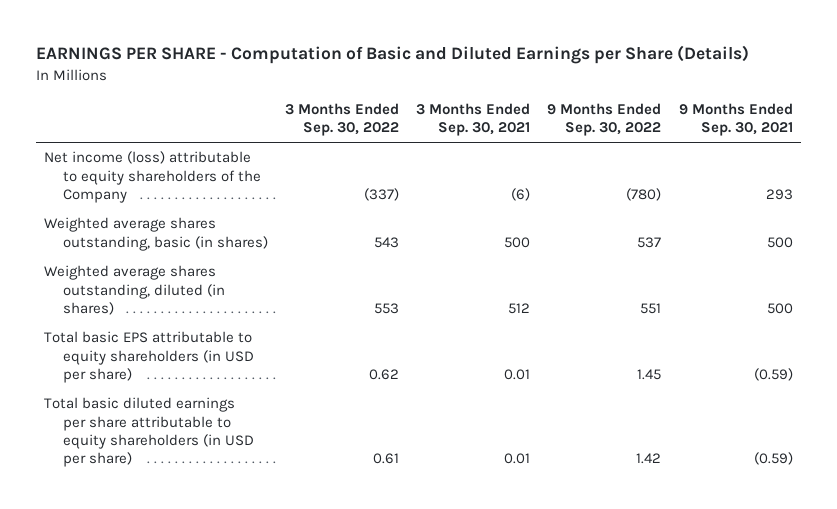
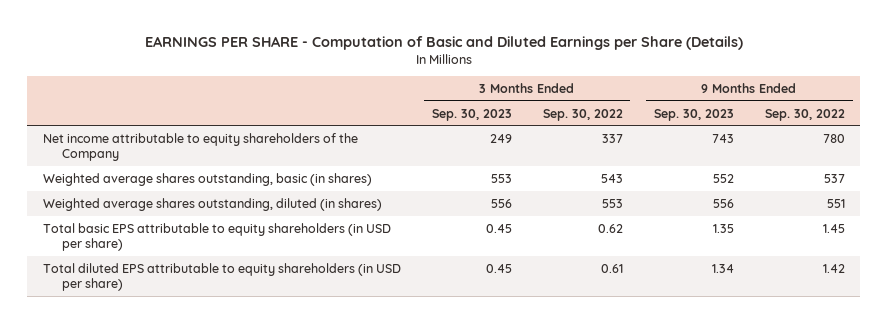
- | 3 Months Ended Sep. 30, 2022 | 3 Months Ended Sep. 30, 2021 | 9 Months Ended Sep. 30, 2022 | 9 Months Ended Sep. 30, 2021
+ | 3 Months Ended Sep. 30, 2023 | 3 Months Ended Sep. 30, 2022 | 9 Months Ended Sep. 30, 2023 | 9 Months Ended Sep. 30, 2022
- Net income (loss) attributable to equity shareholders of the Company | (337) | (6) | (780) | 293
+ Net income attributable to equity shareholders of the Company | 249 | 337 | 743 | 780
- Total basic diluted earnings per share attributable to equity shareholders (in USD per share) | 0.61 | 0.01 | 1.42 | (0.59)
+ Total diluted EPS attributable to equity shareholders (in USD per share) | 0.45 | 0.61 | 1.34 | 1.42

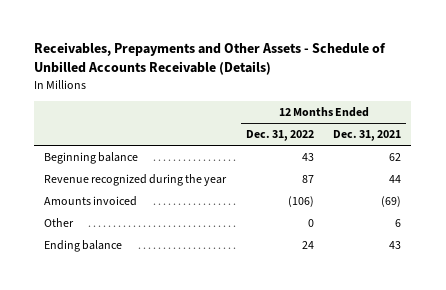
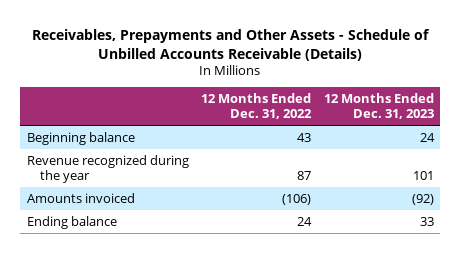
- | 12 Months Ended Dec. 31, 2022 | 12 Months Ended Dec. 31, 2021
+ | 12 Months Ended Dec. 31, 2022 | 12 Months Ended Dec. 31, 2023
- Other | 0 | 6

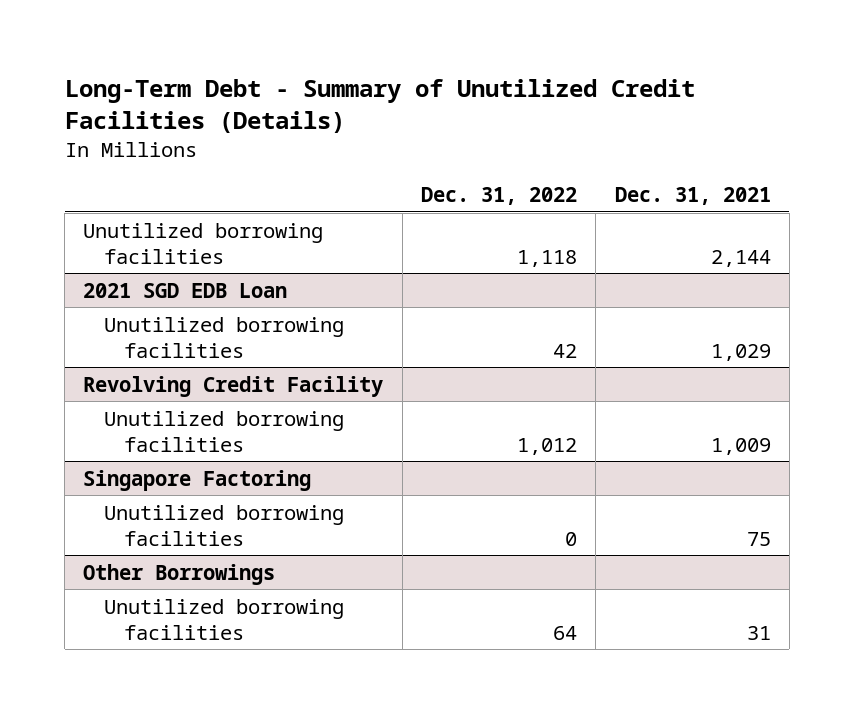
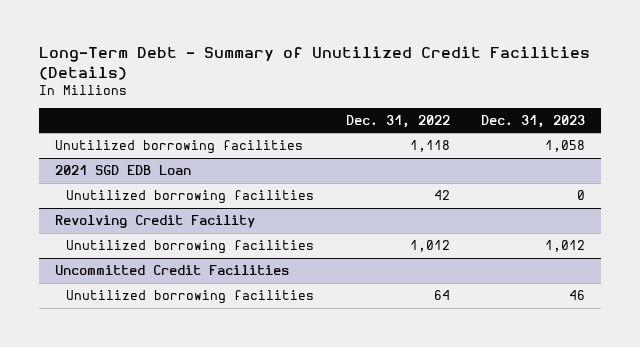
- | Dec. 31, 2022 | Dec. 31, 2021
+ | Dec. 31, 2022 | Dec. 31, 2023
- Singapore Factoring
- Unutilized borrowing facilities | 0 | 75
- Other Borrowings
+ Uncommitted Credit Facilities

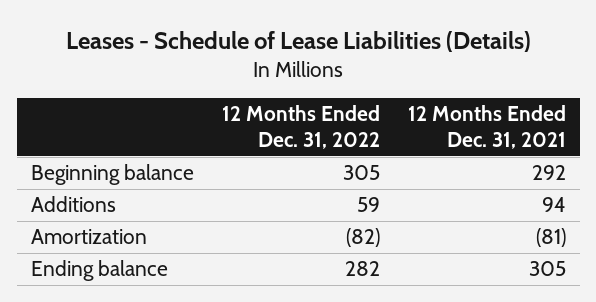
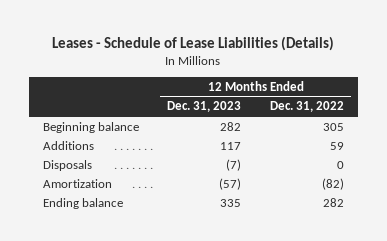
- | 12 Months Ended Dec. 31, 2022 | 12 Months Ended Dec. 31, 2021
+ | 12 Months Ended Dec. 31, 2023 | 12 Months Ended Dec. 31, 2022
+ Disposals | (7) | 0

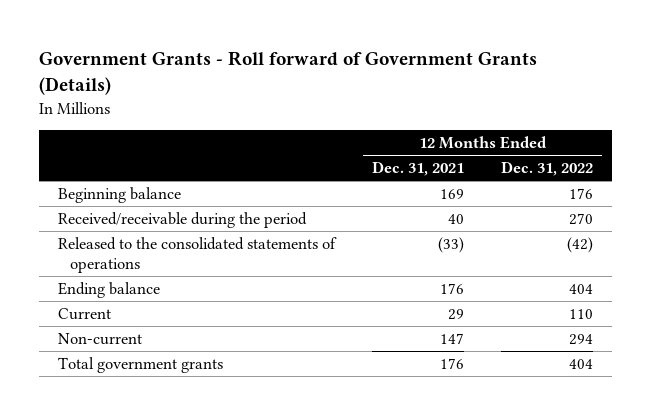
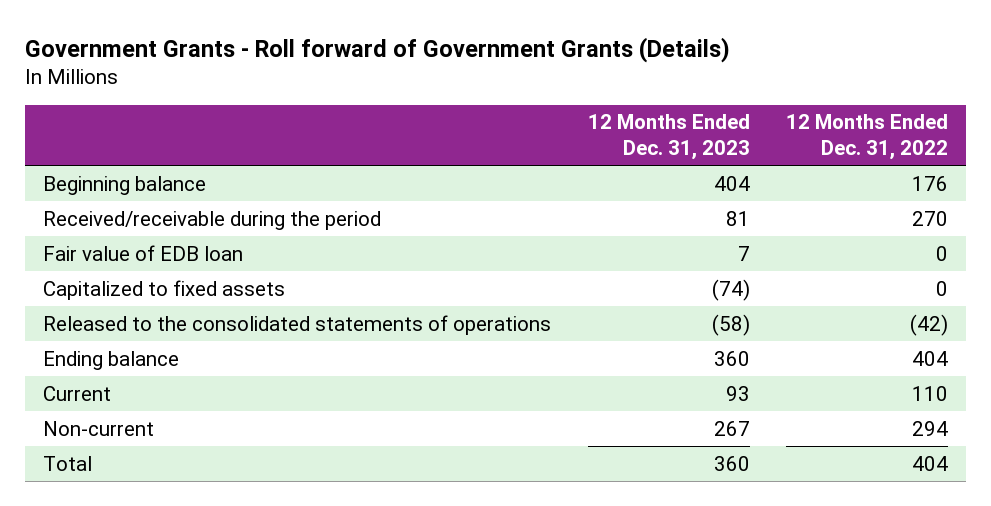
- | 12 Months Ended Dec. 31, 2021 | 12 Months Ended Dec. 31, 2022
+ | 12 Months Ended Dec. 31, 2023 | 12 Months Ended Dec. 31, 2022
+ Fair value of EDB loan | 7 | 0
+ Capitalized to fixed assets | (74) | 0
- Total government grants | 176 | 404
+ Total | 360 | 404

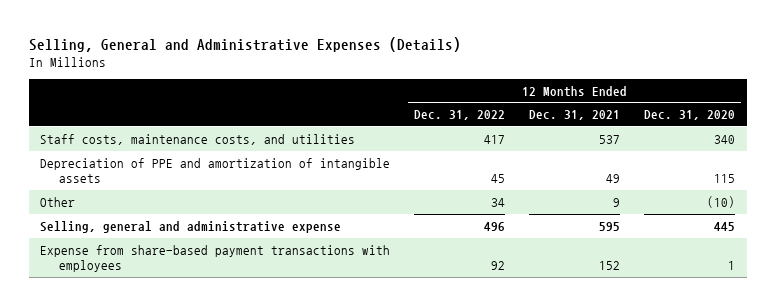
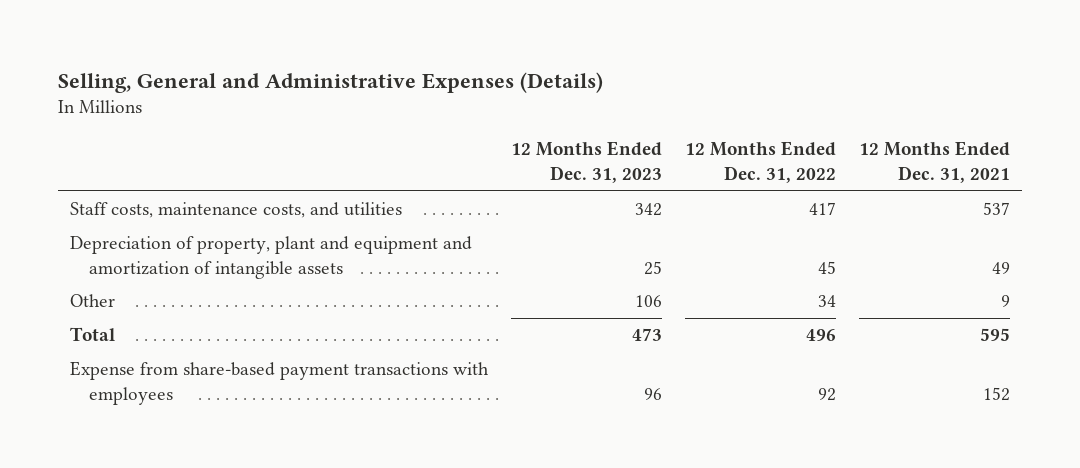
- | 12 Months Ended Dec. 31, 2022 | 12 Months Ended Dec. 31, 2021 | 12 Months Ended Dec. 31, 2020
+ | 12 Months Ended Dec. 31, 2023 | 12 Months Ended Dec. 31, 2022 | 12 Months Ended Dec. 31, 2021
- Depreciation of PPE and amortization of intangible assets | 45 | 49 | 115
+ Depreciation of property, plant and equipment and amortization of intangible assets | 25 | 45 | 49
- Selling, general and administrative expense | 496 | 595 | 445
+ Total | 473 | 496 | 595

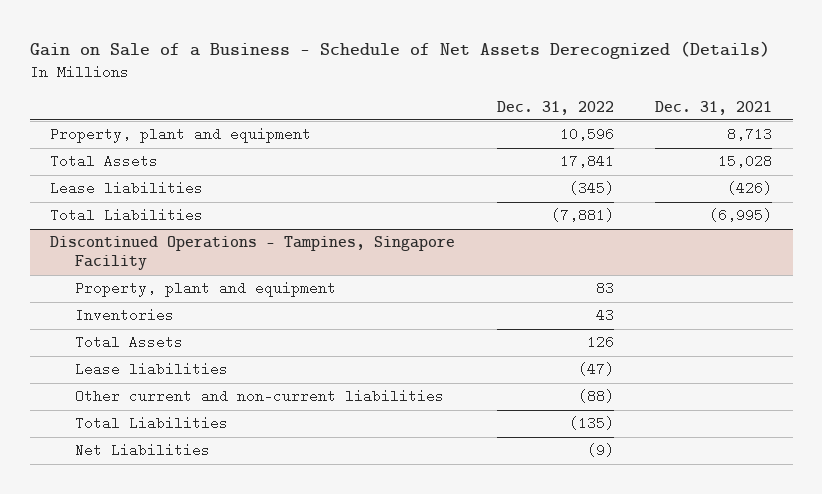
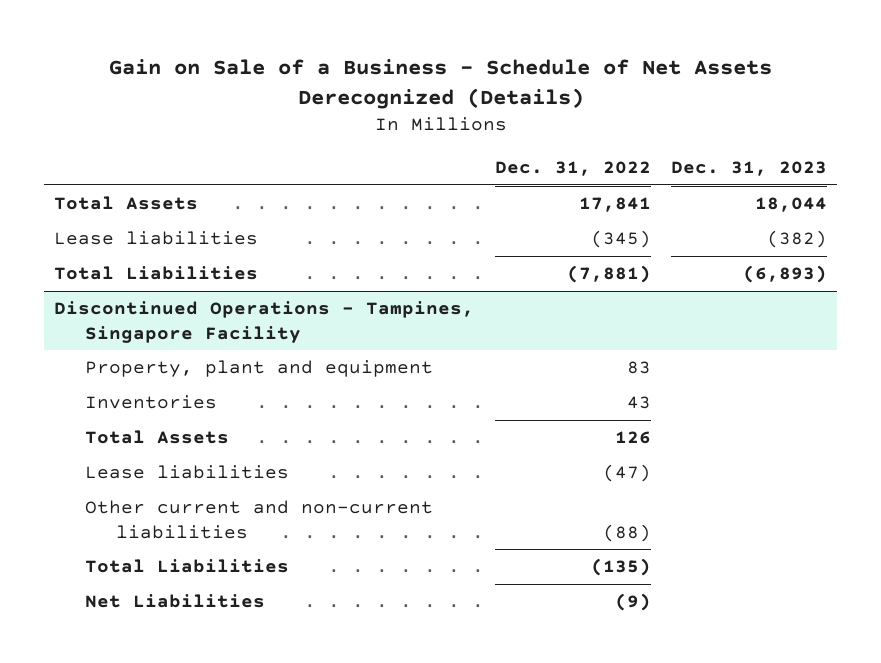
- | Dec. 31, 2022 | Dec. 31, 2021
+ | Dec. 31, 2022 | Dec. 31, 2023
- Property, plant and equipment | 10,596 | 8,713

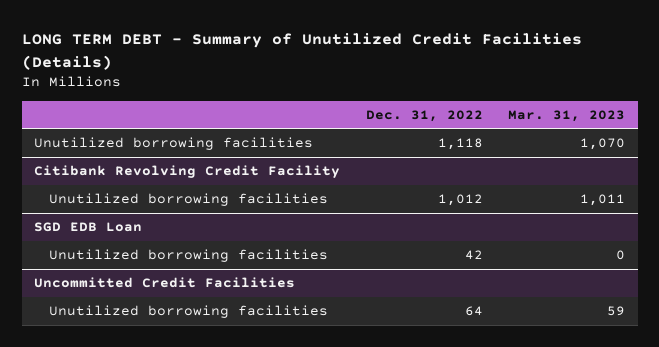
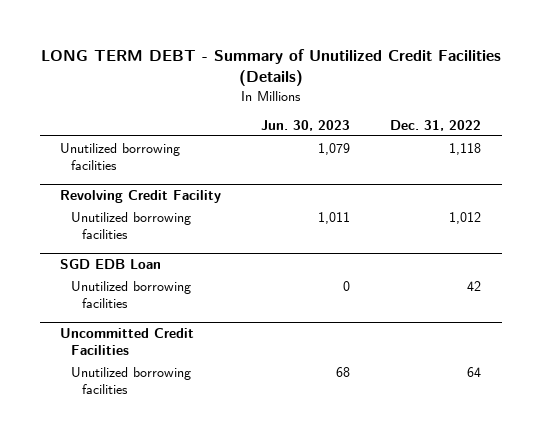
- | Dec. 31, 2022 | Mar. 31, 2023
+ | Jun. 30, 2023 | Dec. 31, 2022
- Citibank Revolving Credit Facility
+ Revolving Credit Facility

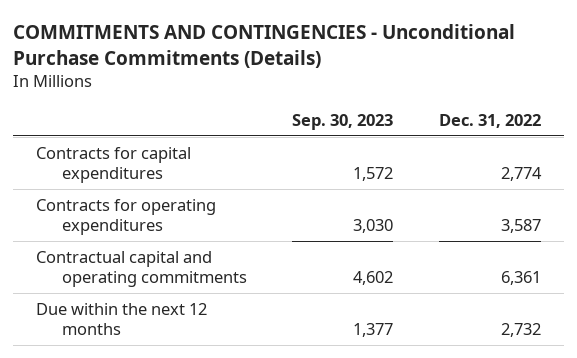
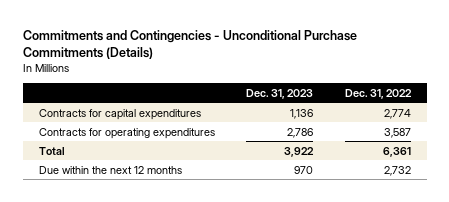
- COMMITMENTS AND CONTINGENCIES - Unconditional Purchase Commitments (Details)
+ Commitments and Contingencies - Unconditional Purchase Commitments (Details)
- | Sep. 30, 2023 | Dec. 31, 2022
+ | Dec. 31, 2023 | Dec. 31, 2022
- Contractual capital and operating commitments | 4,602 | 6,361
+ Total | 3,922 | 6,361

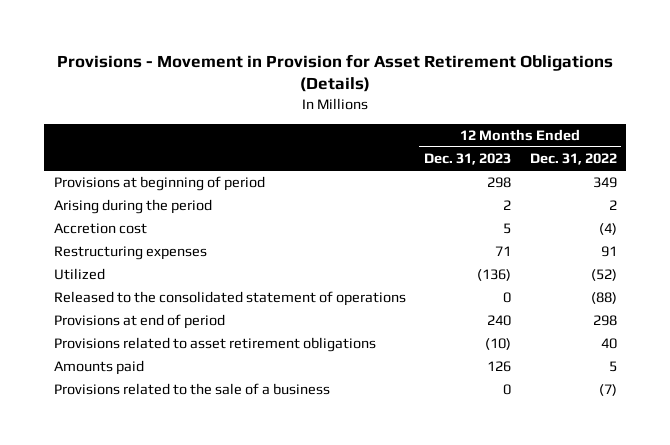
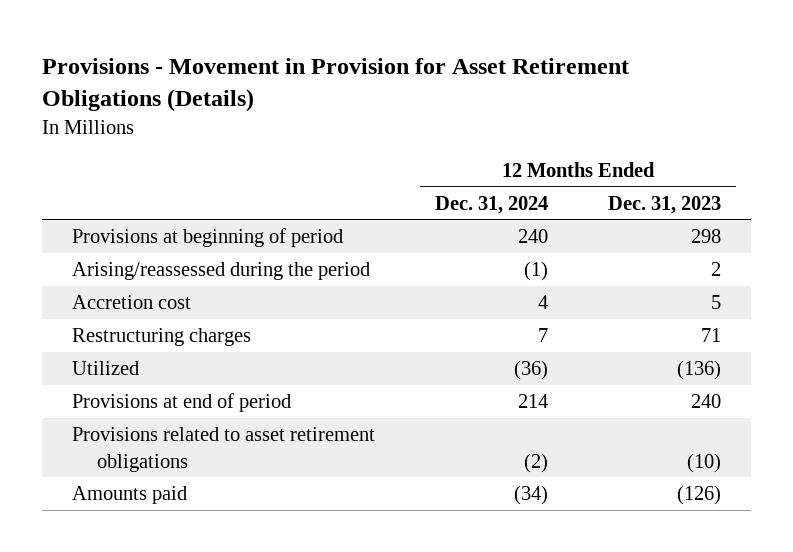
- | 12 Months Ended Dec. 31, 2023 | 12 Months Ended Dec. 31, 2022
+ | 12 Months Ended Dec. 31, 2024 | 12 Months Ended Dec. 31, 2023
- Arising during the period | 2 | 2
+ Arising/reassessed during the period | (1) | 2
- Restructuring expenses | 71 | 91
+ Restructuring charges | 7 | 71
- Released to the consolidated statement of operations | 0 | (88)
- Amounts paid | 126 | 5
- Provisions related to the sale of a business | 0 | (7)
+ Amounts paid | (34) | (126)

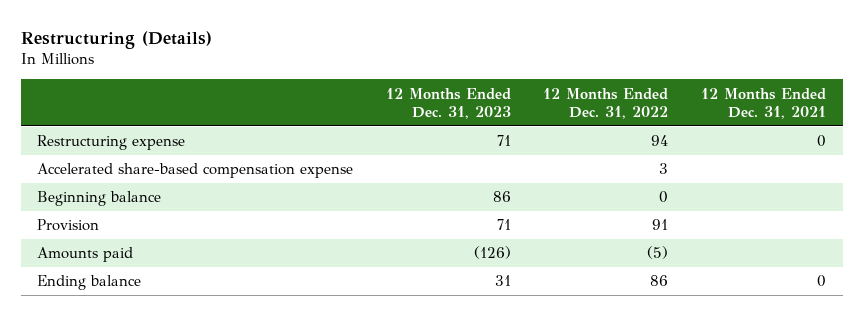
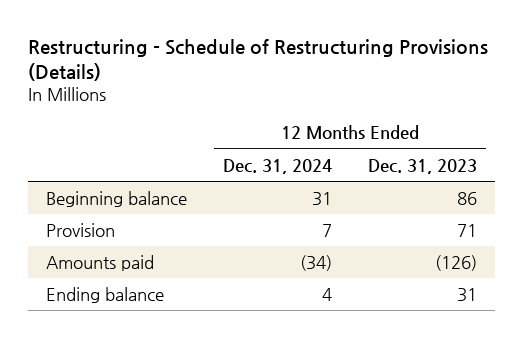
- Restructuring (Details)
+ Restructuring - Schedule of Restructuring Provisions (Details)
- | 12 Months Ended Dec. 31, 2023 | 12 Months Ended Dec. 31, 2022 | 12 Months Ended Dec. 31, 2021
+ | 12 Months Ended Dec. 31, 2024 | 12 Months Ended Dec. 31, 2023
- Restructuring expense | 71 | 94 | 0
- Accelerated share-based compensation expense | | 3 |

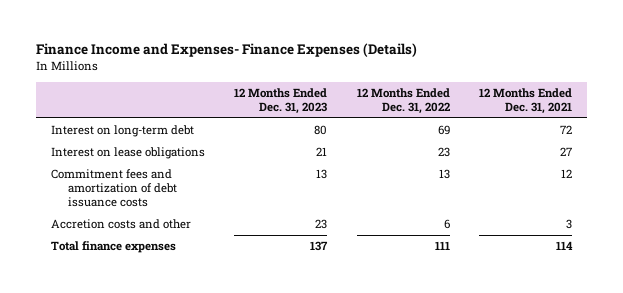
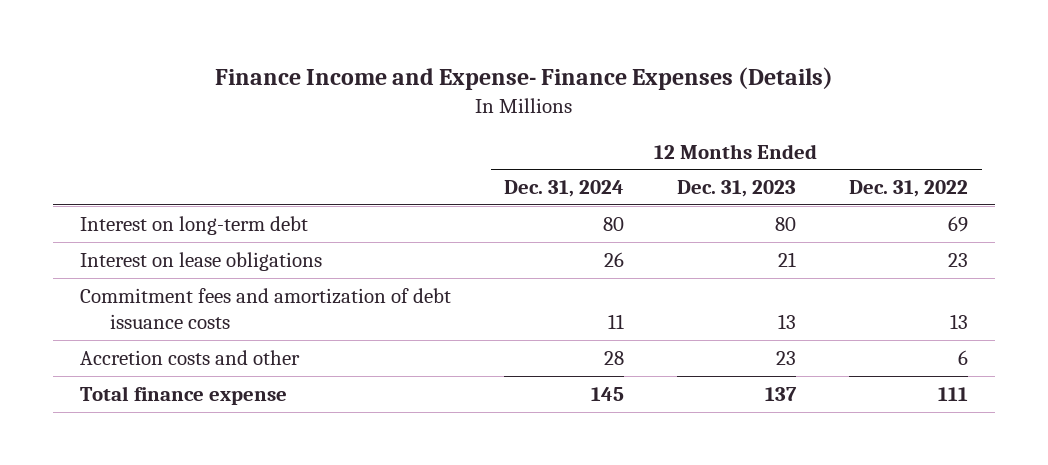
- Finance Income and Expenses- Finance Expenses (Details)
+ Finance Income and Expense- Finance Expenses (Details)
- | 12 Months Ended Dec. 31, 2023 | 12 Months Ended Dec. 31, 2022 | 12 Months Ended Dec. 31, 2021
+ | 12 Months Ended Dec. 31, 2024 | 12 Months Ended Dec. 31, 2023 | 12 Months Ended Dec. 31, 2022
- Total finance expenses | 137 | 111 | 114
+ Total finance expense | 145 | 137 | 111

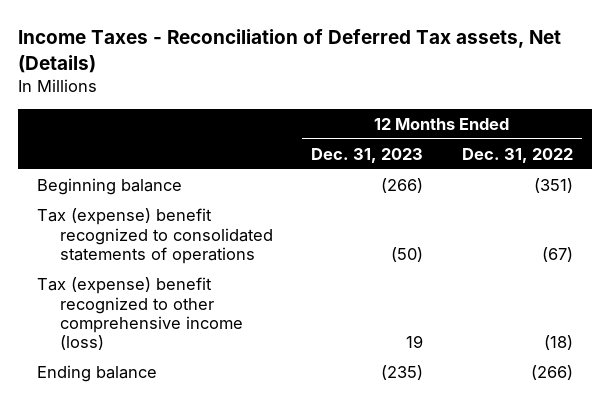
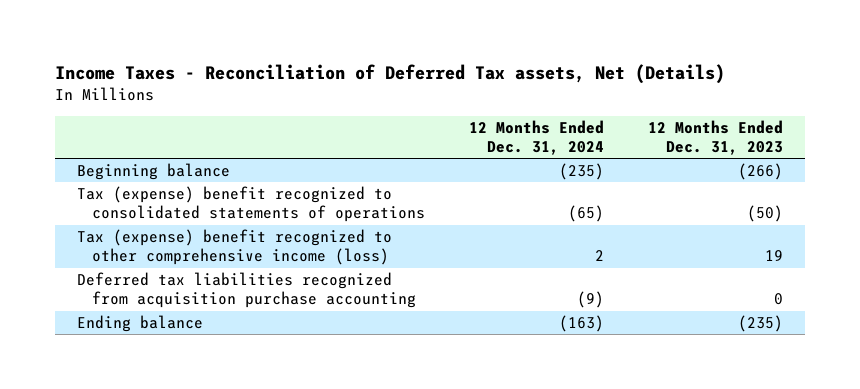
- | 12 Months Ended Dec. 31, 2023 | 12 Months Ended Dec. 31, 2022
+ | 12 Months Ended Dec. 31, 2024 | 12 Months Ended Dec. 31, 2023
+ Deferred tax liabilities recognized from acquisition purchase accounting | (9) | 0

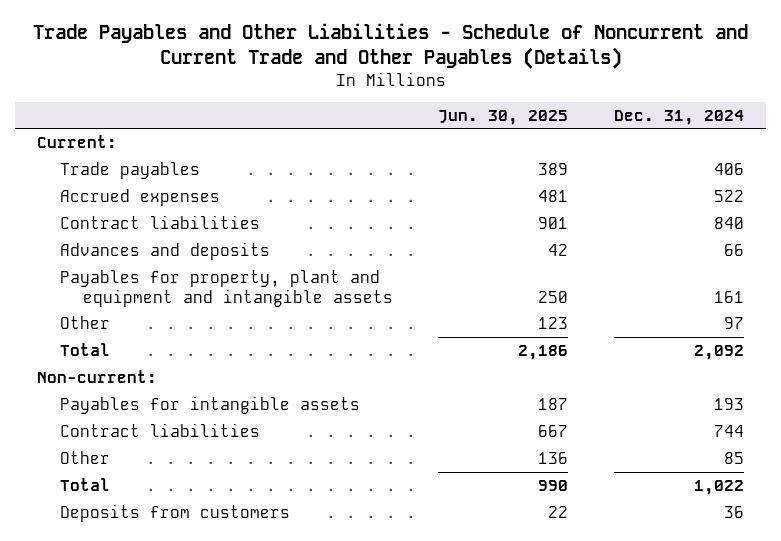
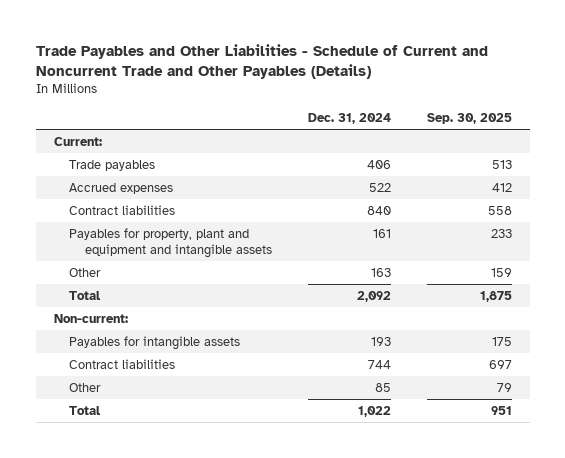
- Trade Payables and Other Liabilities - Schedule of Noncurrent and Current Trade and Other Payables (Details)
+ Trade Payables and Other Liabilities - Schedule of Current and Noncurrent Trade and Other Payables (Details)
- | Jun. 30, 2025 | Dec. 31, 2024
+ | Dec. 31, 2024 | Sep. 30, 2025
- Advances and deposits | 42 | 66
- Other | 123 | 97
+ Other | 163 | 159
- Deposits from customers | 22 | 36

